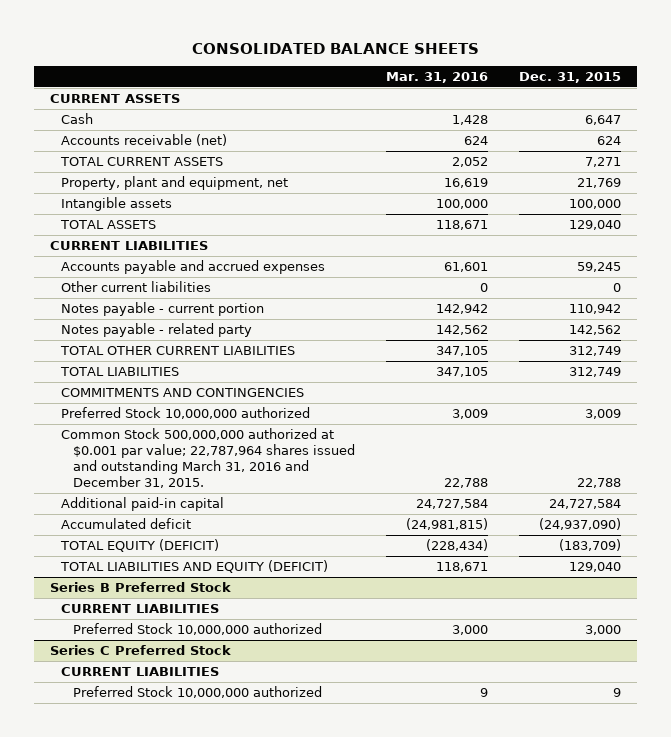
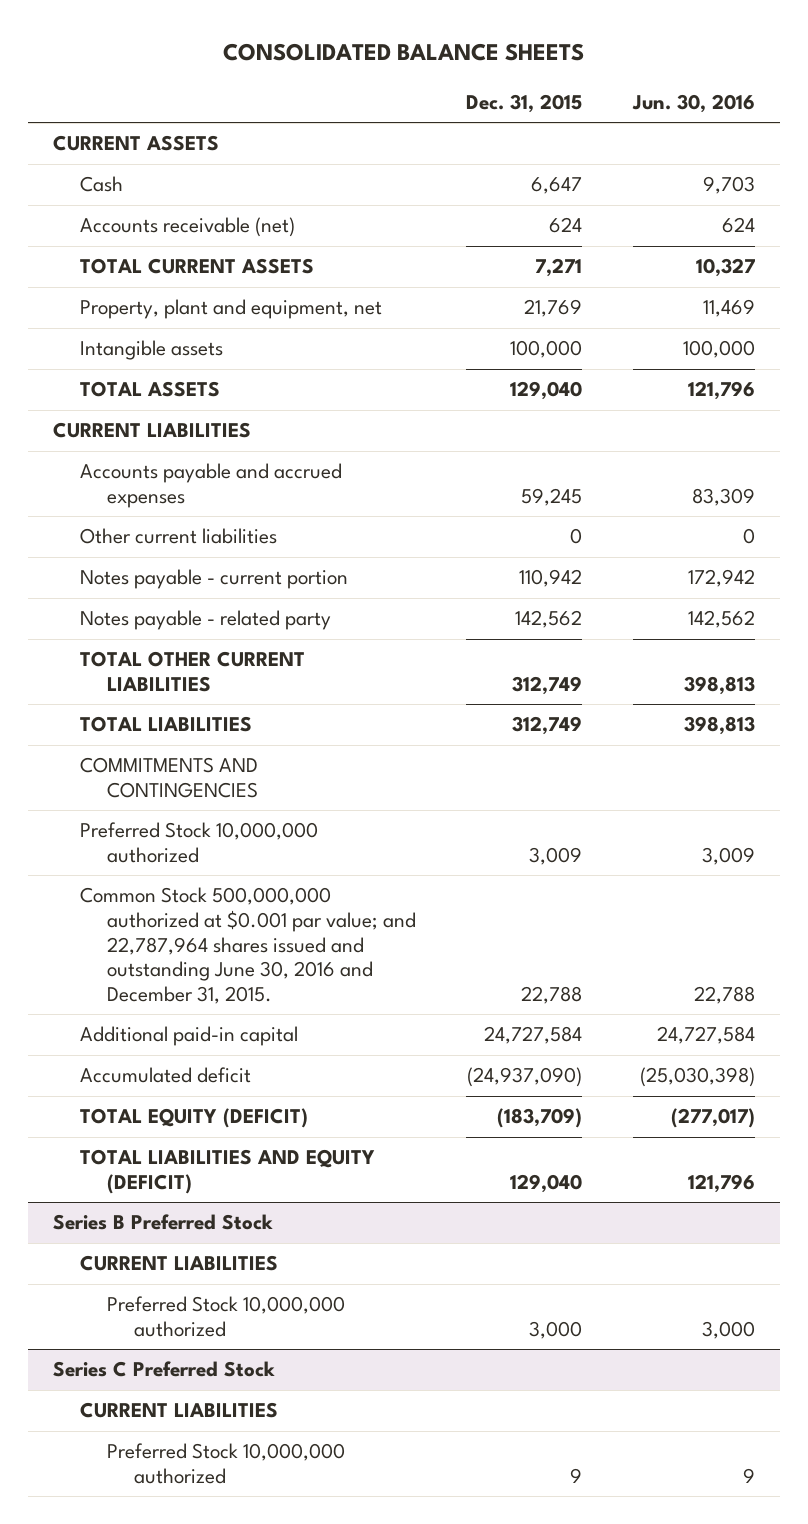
- | Mar. 31, 2016 | Dec. 31, 2015
+ | Dec. 31, 2015 | Jun. 30, 2016
- Common Stock 500,000,000 authorized at $0.001 par value; 22,787,964 shares issued and outstanding March 31, 2016 and December 31, 2015. | 22,788 | 22,788
+ Common Stock 500,000,000 authorized at $0.001 par value; and 22,787,964 shares issued and outstanding June 30, 2016 and December 31, 2015. | 22,788 | 22,788

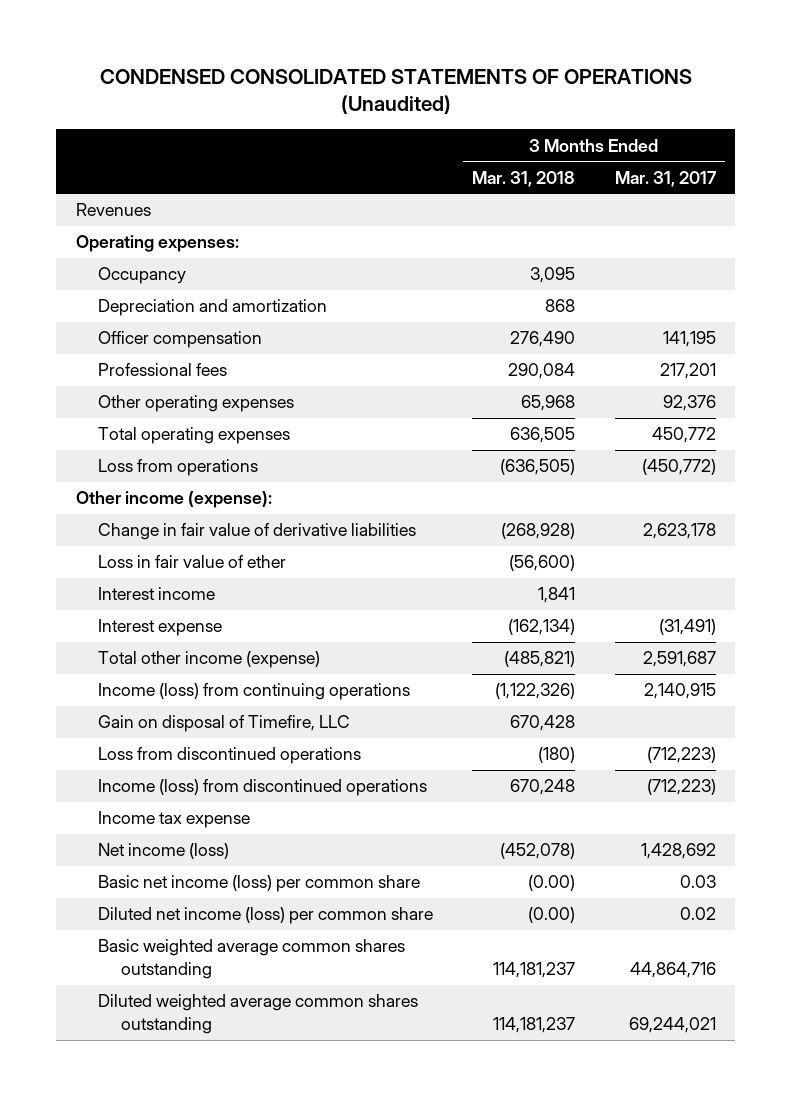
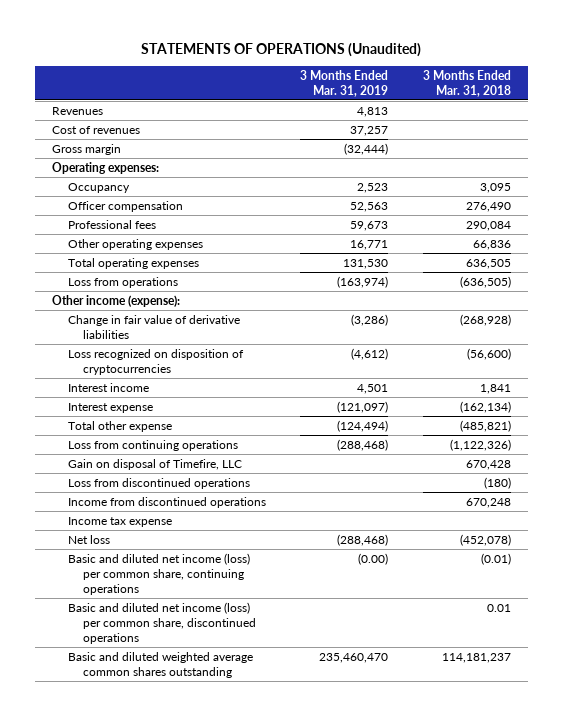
- CONDENSED CONSOLIDATED STATEMENTS OF OPERATIONS (Unaudited)
+ STATEMENTS OF OPERATIONS (Unaudited)
- | 3 Months Ended Mar. 31, 2018 | 3 Months Ended Mar. 31, 2017
+ | 3 Months Ended Mar. 31, 2019 | 3 Months Ended Mar. 31, 2018
+ Cost of revenues | 37,257 |
+ Gross margin | (32,444) |
- Depreciation and amortization | 868 |
- Other operating expenses | 65,968 | 92,376
+ Other operating expenses | 16,771 | 66,836
- Loss in fair value of ether | (56,600) |
+ Loss recognized on disposition of cryptocurrencies | (4,612) | (56,600)
- Total other income (expense) | (485,821) | 2,591,687
- Income (loss) from continuing operations | (1,122,326) | 2,140,915
+ Total other expense | (124,494) | (485,821)
+ Loss from continuing operations | (288,468) | (1,122,326)
- Income (loss) from discontinued operations | 670,248 | (712,223)
+ Income from discontinued operations | | 670,248
- Net income (loss) | (452,078) | 1,428,692
- Basic net income (loss) per common share | (0.00) | 0.03
- Diluted net income (loss) per common share | (0.00) | 0.02
- Basic weighted average common shares outstanding | 114,181,237 | 44,864,716
- Diluted weighted average common shares outstanding | 114,181,237 | 69,244,021
+ Net loss | (288,468) | (452,078)
+ Basic and diluted net income (loss) per common share, continuing operations | (0.00) | (0.01)
+ Basic and diluted net income (loss) per common share, discontinued operations | | 0.01
+ Basic and diluted weighted average common shares outstanding | 235,460,470 | 114,181,237

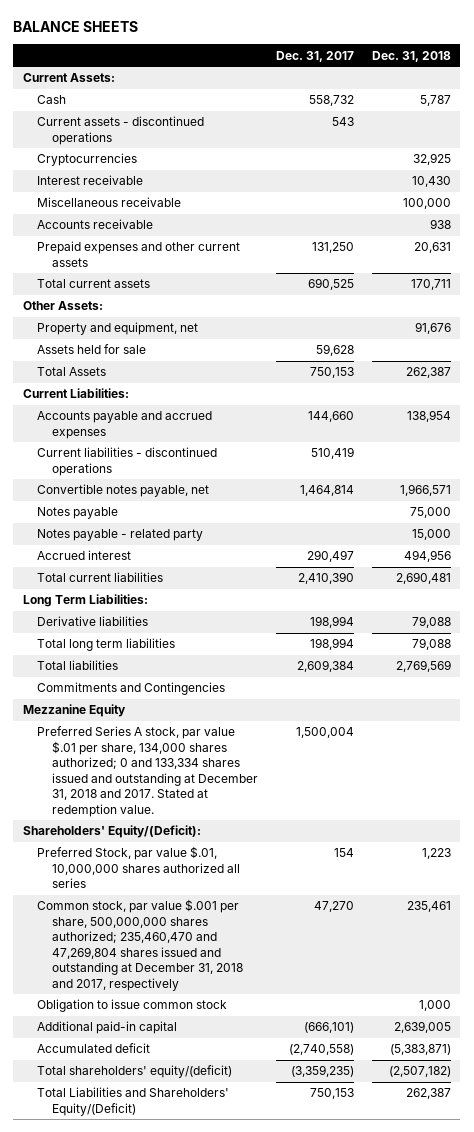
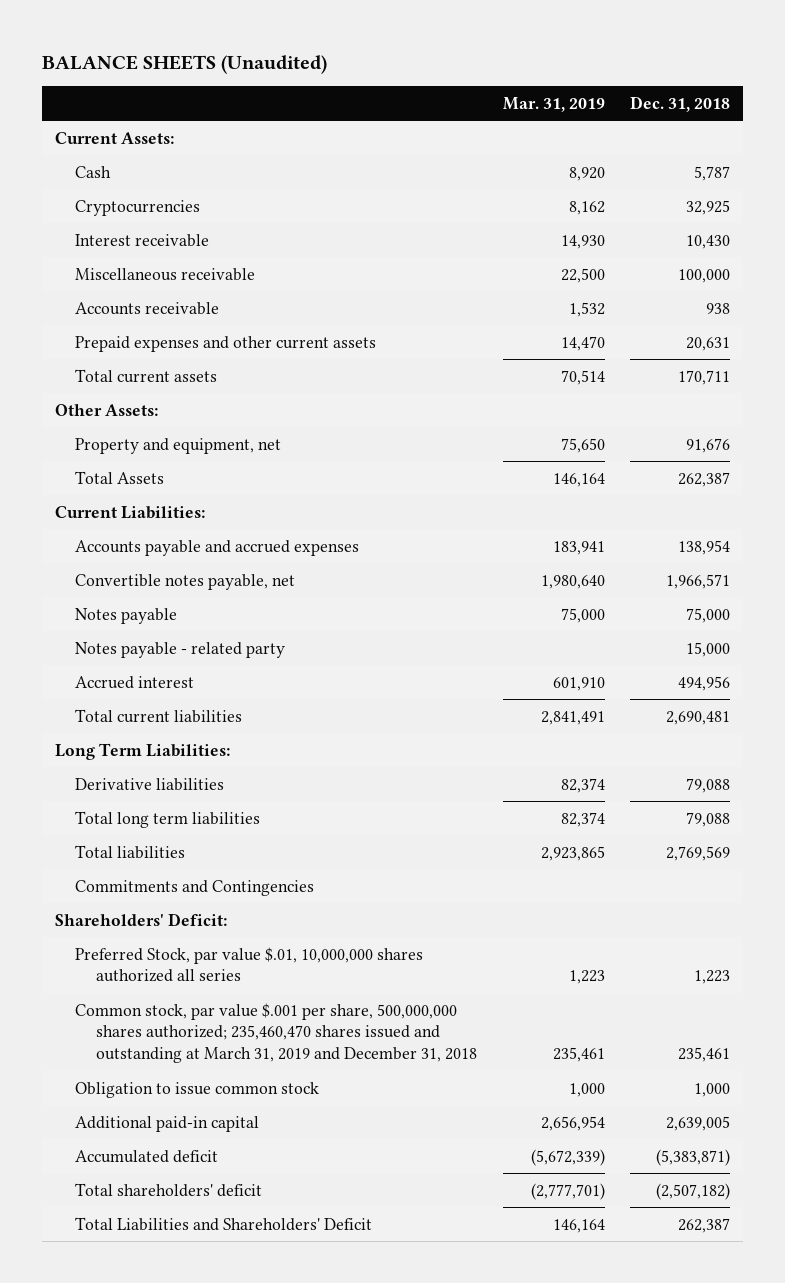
- BALANCE SHEETS
+ BALANCE SHEETS (Unaudited)
- | Dec. 31, 2017 | Dec. 31, 2018
+ | Mar. 31, 2019 | Dec. 31, 2018
- Current assets - discontinued operations | 543 |
- Assets held for sale | 59,628 |
- Current liabilities - discontinued operations | 510,419 |
- Mezzanine Equity
- Preferred Series A stock, par value $.01 per share, 134,000 shares authorized; 0 and 133,334 shares issued and outstanding at December 31, 2018 and 2017. Stated at redemption value. | 1,500,004 |
- Shareholders' Equity/(Deficit):
+ Shareholders' Deficit:
- Common stock, par value $.001 per share, 500,000,000 shares authorized; 235,460,470 and 47,269,804 shares issued and outstanding at December 31, 2018 and 2017, respectively | 47,270 | 235,461
+ Common stock, par value $.001 per share, 500,000,000 shares authorized; 235,460,470 shares issued and outstanding at March 31, 2019 and December 31, 2018 | 235,461 | 235,461
- Total shareholders' equity/(deficit) | (3,359,235) | (2,507,182)
- Total Liabilities and Shareholders' Equity/(Deficit) | 750,153 | 262,387
+ Total shareholders' deficit | (2,777,701) | (2,507,182)
+ Total Liabilities and Shareholders' Deficit | 146,164 | 262,387

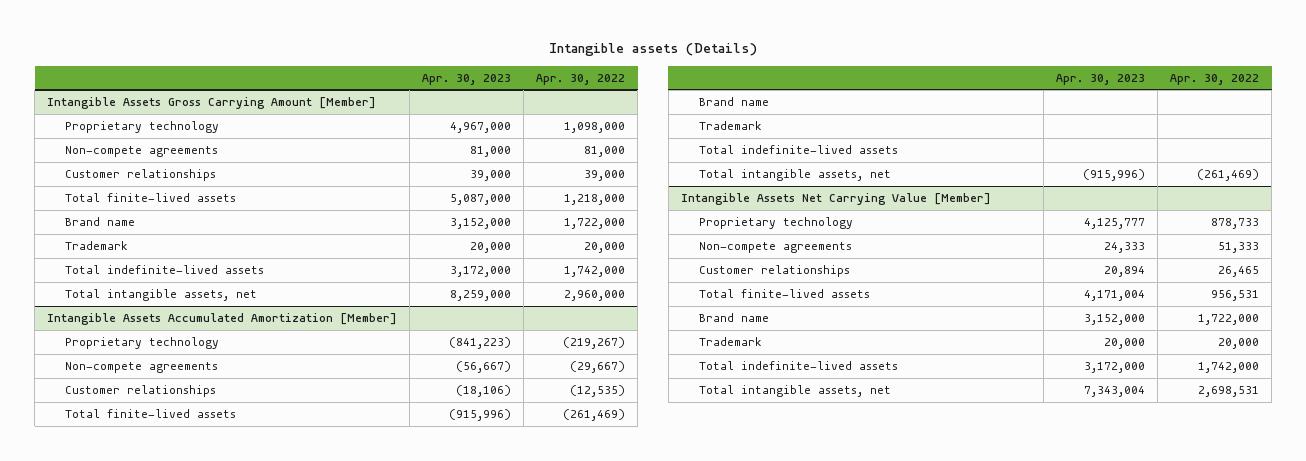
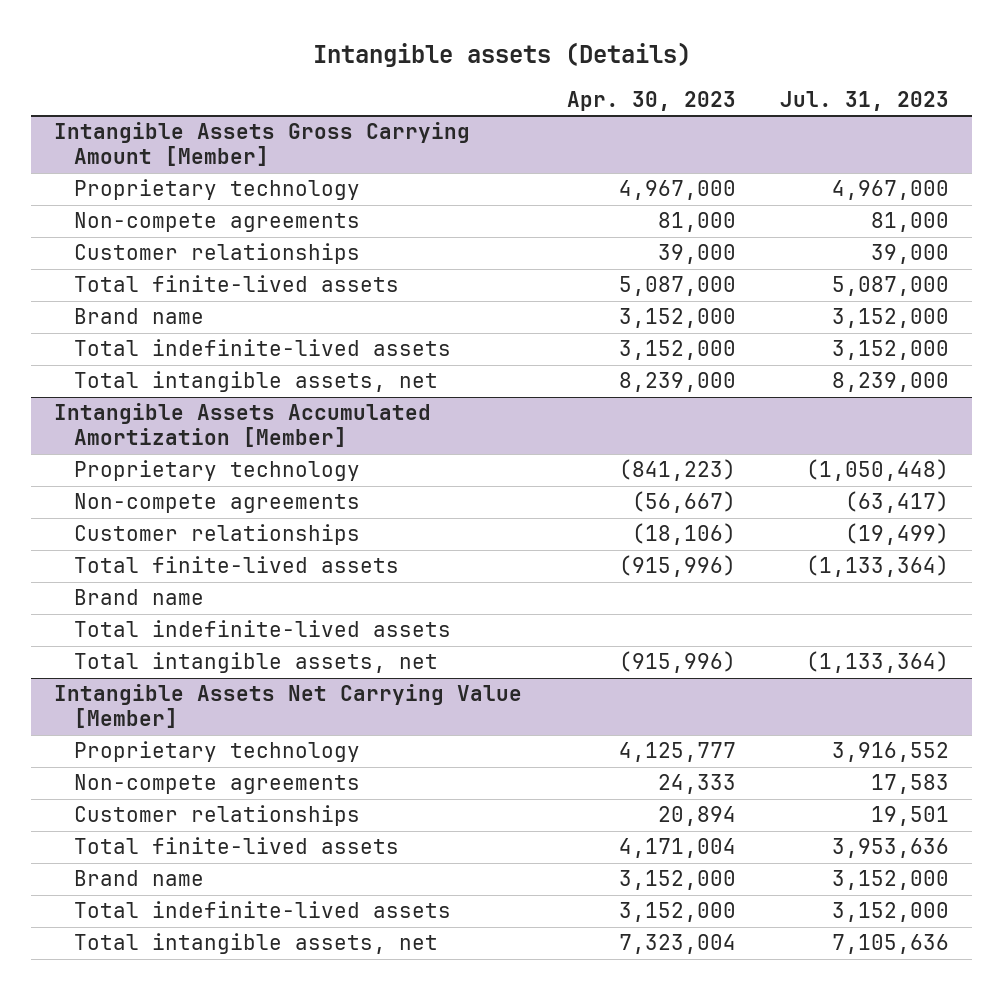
- | Apr. 30, 2023 | Apr. 30, 2022
+ | Apr. 30, 2023 | Jul. 31, 2023
@ Intangible Assets Gross Carrying Amount [Member]
- Trademark | 20,000 | 20,000
- Total indefinite-lived assets | 3,172,000 | 1,742,000
- Total intangible assets, net | 8,259,000 | 2,960,000
+ Total indefinite-lived assets | 3,152,000 | 3,152,000
+ Total intangible assets, net | 8,239,000 | 8,239,000
@ Intangible Assets Accumulated Amortization [Member]
- Trademark
@ Intangible Assets Net Carrying Value [Member]
- Trademark | 20,000 | 20,000
- Total indefinite-lived assets | 3,172,000 | 1,742,000
- Total intangible assets, net | 7,343,004 | 2,698,531
+ Total indefinite-lived assets | 3,152,000 | 3,152,000
+ Total intangible assets, net | 7,323,004 | 7,105,636

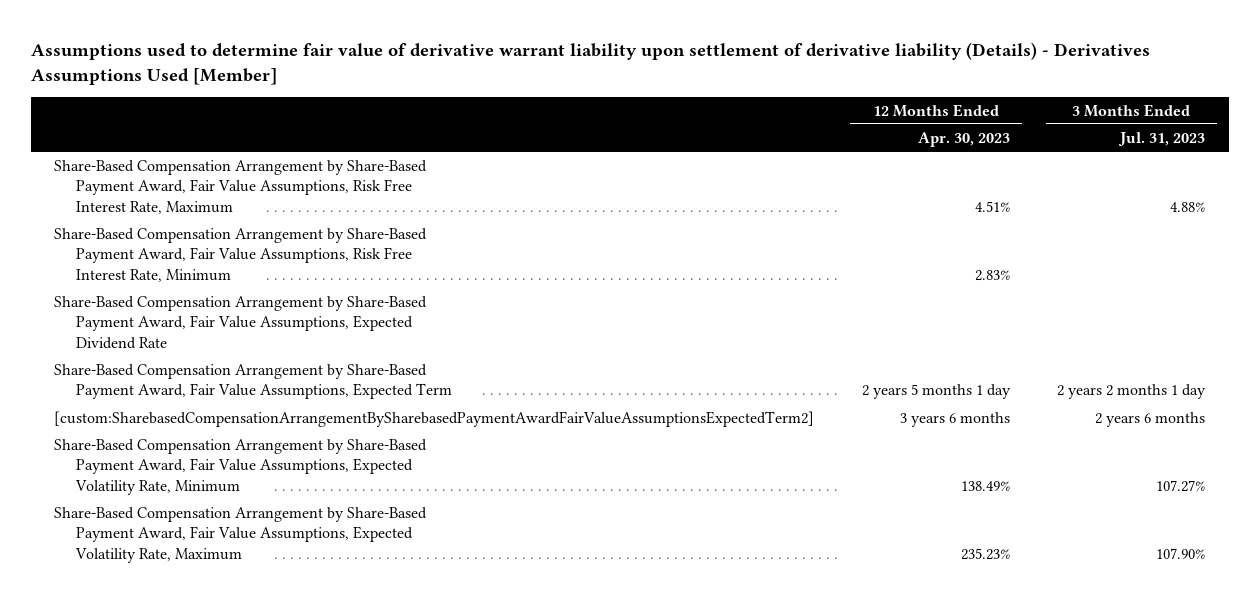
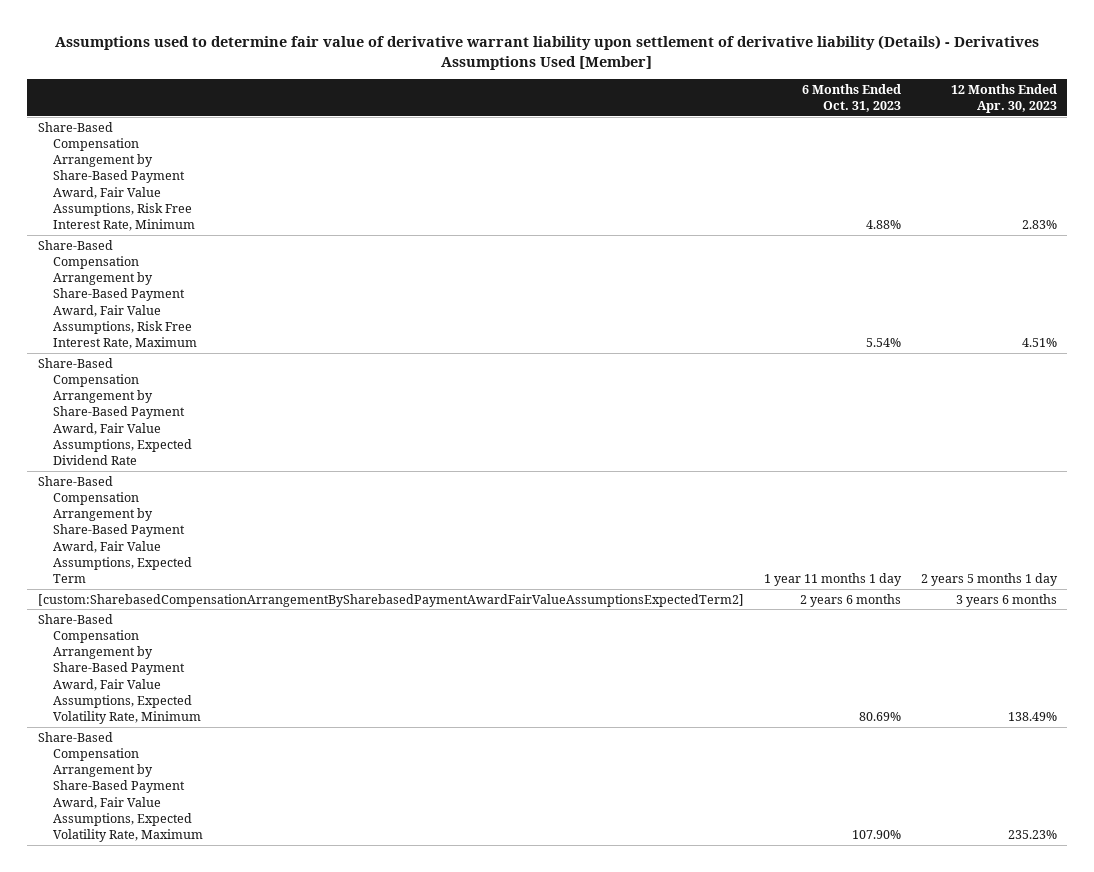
- | 12 Months Ended Apr. 30, 2023 | 3 Months Ended Jul. 31, 2023
+ | 6 Months Ended Oct. 31, 2023 | 12 Months Ended Apr. 30, 2023
moved down: Share-Based Compensation Arrangement by Share-Based Payment Award, Fair Value Assumptions, Risk Free Interest Rate, Maximum | 5.54% | 4.51%

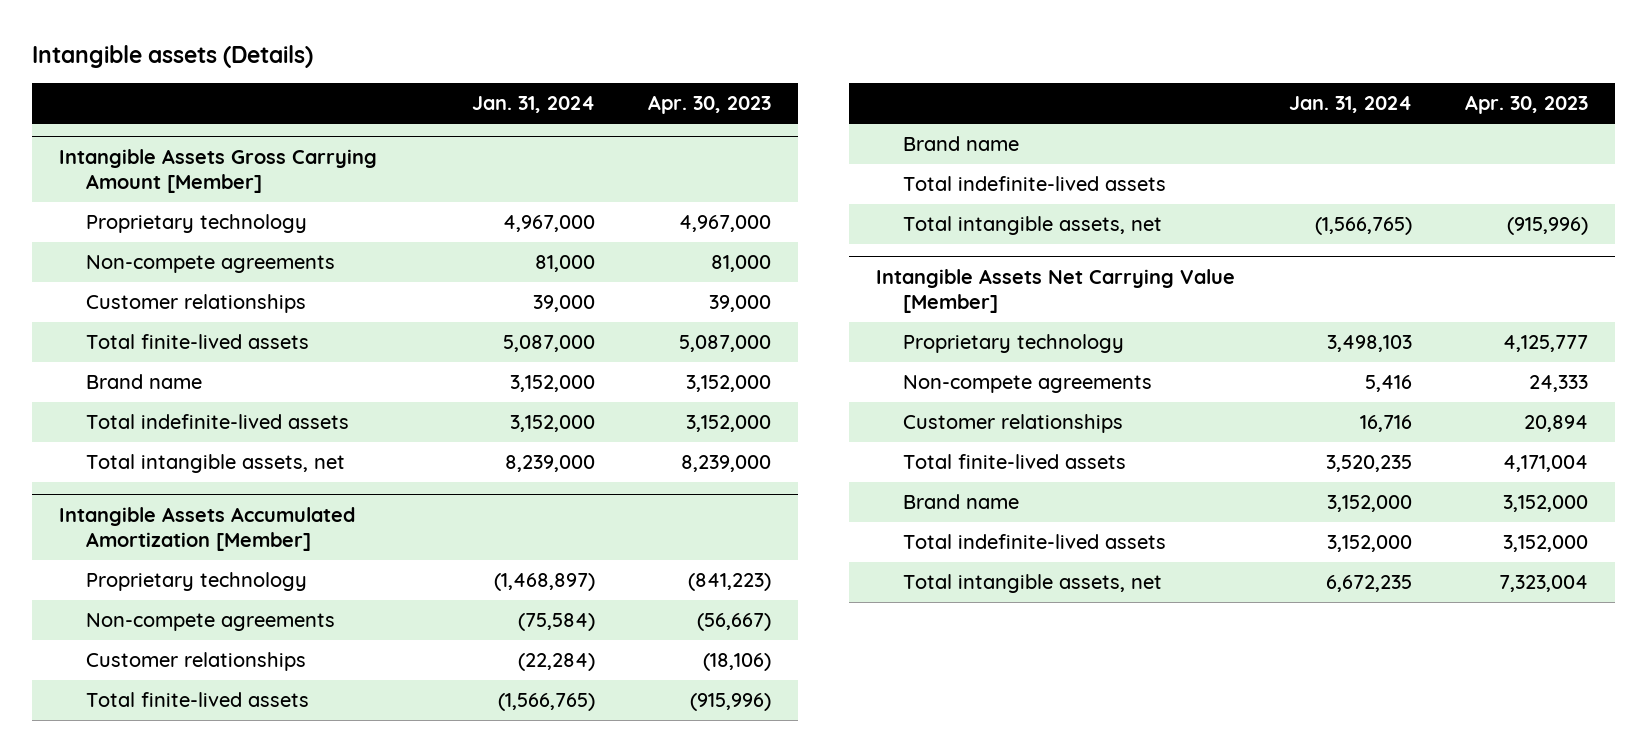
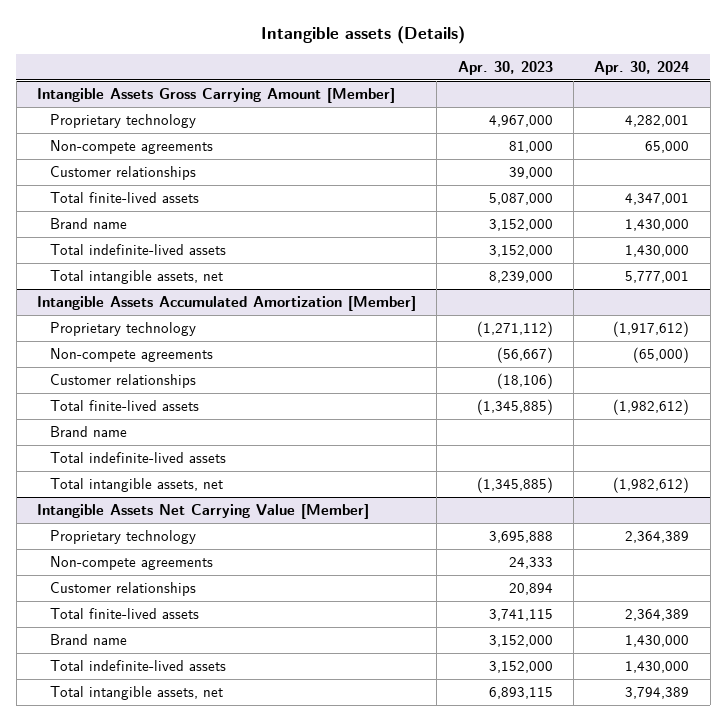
- | Jan. 31, 2024 | Apr. 30, 2023
+ | Apr. 30, 2023 | Apr. 30, 2024
@ Intangible Assets Accumulated Amortization [Member]
- Proprietary technology | (1,468,897) | (841,223)
+ Proprietary technology | (1,271,112) | (1,917,612)
- Total finite-lived assets | (1,566,765) | (915,996)
+ Total finite-lived assets | (1,345,885) | (1,982,612)
- Total intangible assets, net | (1,566,765) | (915,996)
+ Total intangible assets, net | (1,345,885) | (1,982,612)
@ Intangible Assets Net Carrying Value [Member]
- Proprietary technology | 3,498,103 | 4,125,777
+ Proprietary technology | 3,695,888 | 2,364,389
- Total finite-lived assets | 3,520,235 | 4,171,004
+ Total finite-lived assets | 3,741,115 | 2,364,389
- Total intangible assets, net | 6,672,235 | 7,323,004
+ Total intangible assets, net | 6,893,115 | 3,794,389

